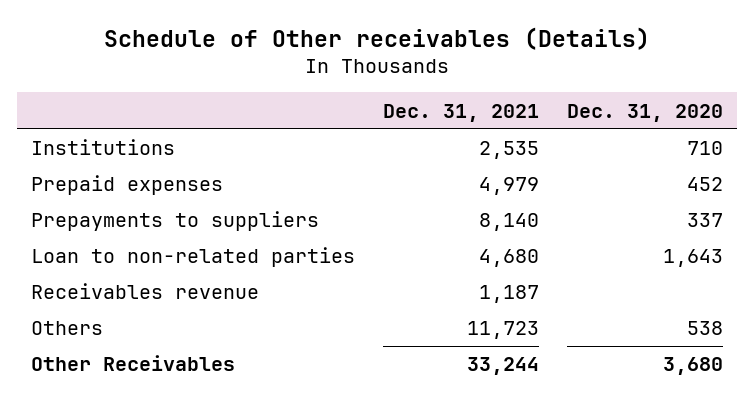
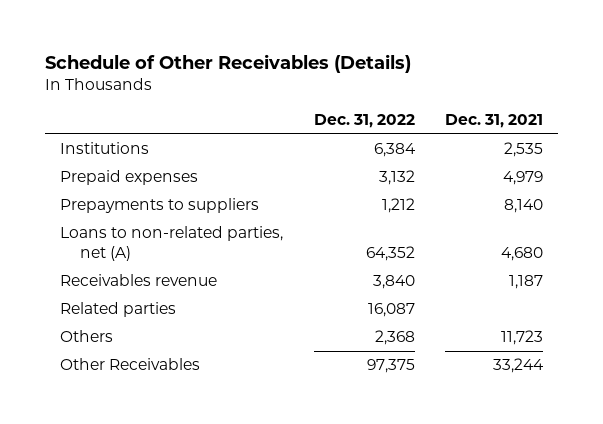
- Schedule of Other receivables (Details)
+ Schedule of Other Receivables (Details)
- | Dec. 31, 2021 | Dec. 31, 2020
+ | Dec. 31, 2022 | Dec. 31, 2021
- Loan to non-related parties | 4,680 | 1,643
+ Loans to non-related parties, net (A) | 64,352 | 4,680
+ Related parties | 16,087 |

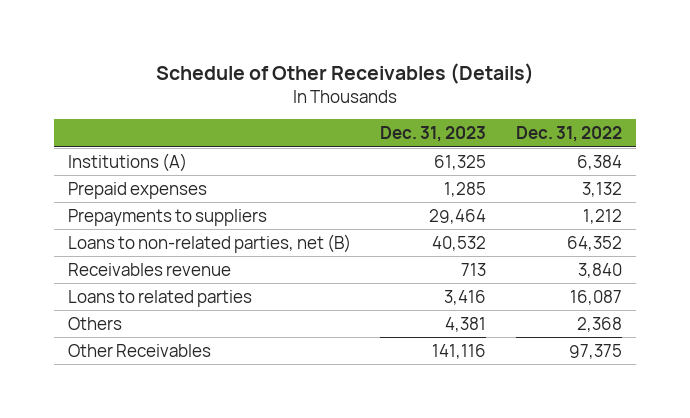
- | Dec. 31, 2022 | Dec. 31, 2021
+ | Dec. 31, 2023 | Dec. 31, 2022
- Institutions | 6,384 | 2,535
+ Institutions (A) | 61,325 | 6,384
- Loans to non-related parties, net (A) | 64,352 | 4,680
+ Loans to non-related parties, net (B) | 40,532 | 64,352
- Related parties | 16,087 |
+ Loans to related parties | 3,416 | 16,087

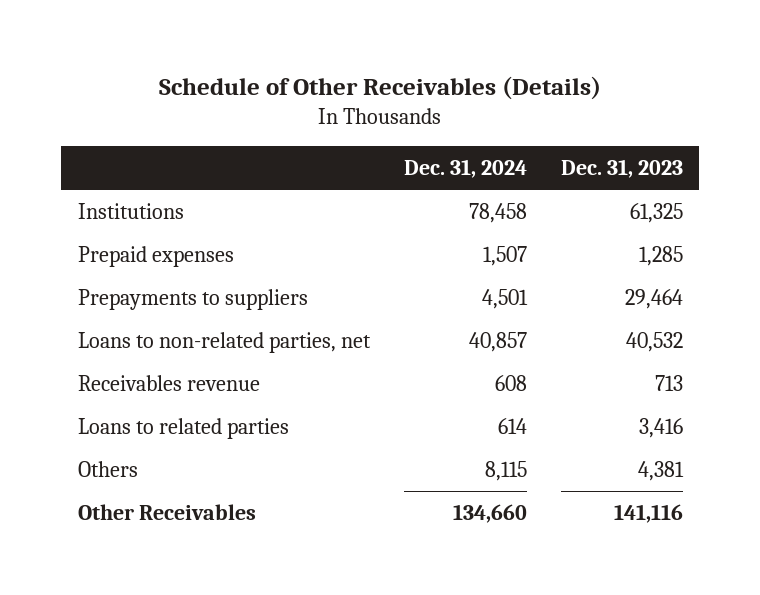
- | Dec. 31, 2023 | Dec. 31, 2022
+ | Dec. 31, 2024 | Dec. 31, 2023
- Institutions (A) | 61,325 | 6,384
+ Institutions | 78,458 | 61,325
- Loans to non-related parties, net (B) | 40,532 | 64,352
+ Loans to non-related parties, net | 40,857 | 40,532

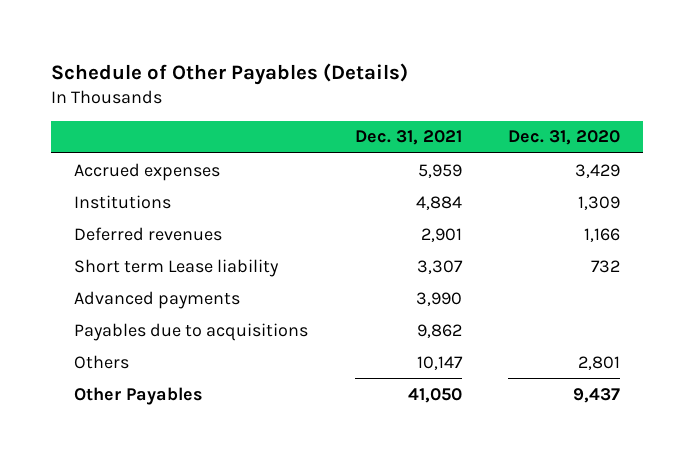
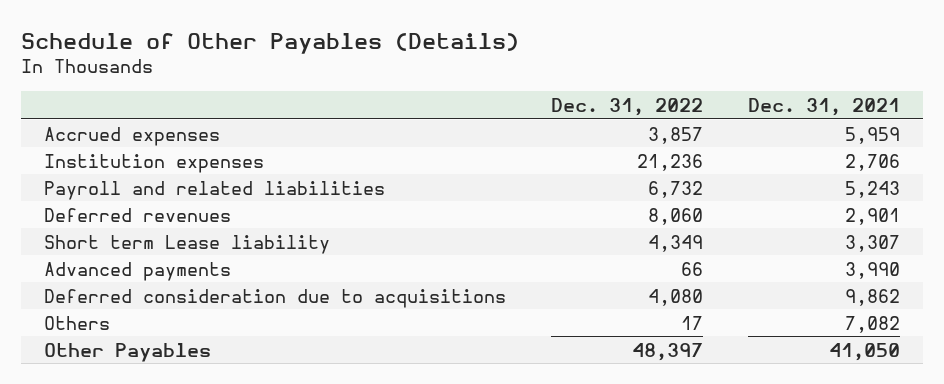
- | Dec. 31, 2021 | Dec. 31, 2020
+ | Dec. 31, 2022 | Dec. 31, 2021
- Institutions | 4,884 | 1,309
+ Institution expenses | 21,236 | 2,706
+ Payroll and related liabilities | 6,732 | 5,243
- Payables due to acquisitions | 9,862 |
- Others | 10,147 | 2,801
+ Deferred consideration due to acquisitions | 4,080 | 9,862
+ Others | 17 | 7,082

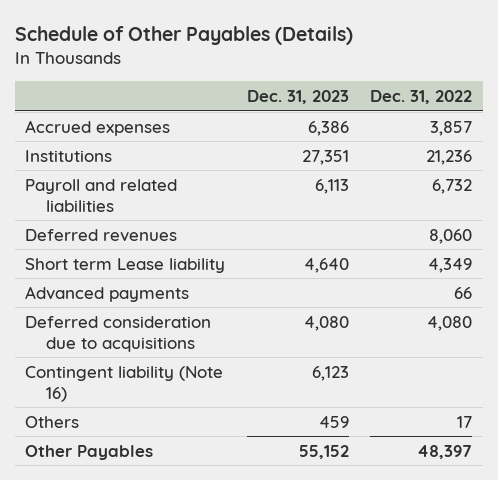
- | Dec. 31, 2022 | Dec. 31, 2021
+ | Dec. 31, 2023 | Dec. 31, 2022
- Institution expenses | 21,236 | 2,706
+ Institutions | 27,351 | 21,236
+ Contingent liability (Note 16) | 6,123 |

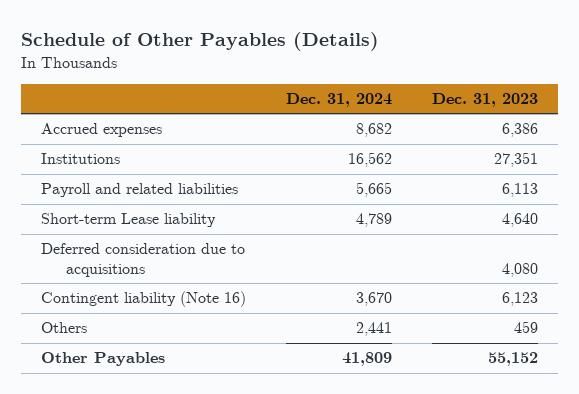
- | Dec. 31, 2023 | Dec. 31, 2022
+ | Dec. 31, 2024 | Dec. 31, 2023
- Deferred revenues | | 8,060
- Short term Lease liability | 4,640 | 4,349
- Advanced payments | | 66
+ Short-term Lease liability | 4,789 | 4,640

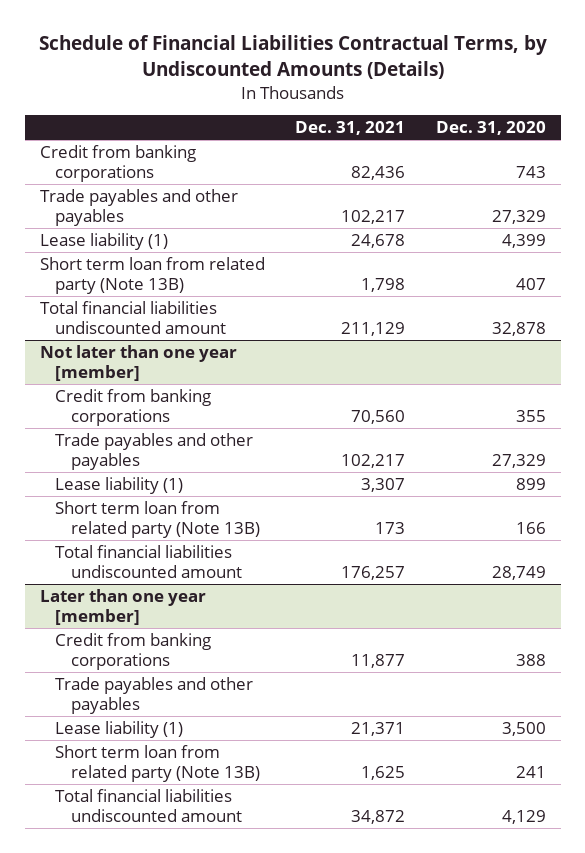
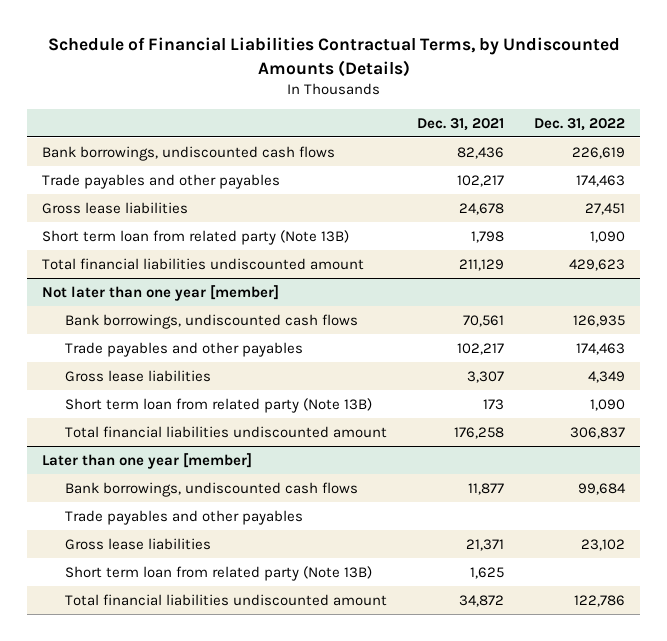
- | Dec. 31, 2021 | Dec. 31, 2020
+ | Dec. 31, 2021 | Dec. 31, 2022
- Credit from banking corporations | 82,436 | 743
+ Bank borrowings, undiscounted cash flows | 82,436 | 226,619
- Lease liability (1) | 24,678 | 4,399
+ Gross lease liabilities | 24,678 | 27,451
@ Not later than one year [member]
- Credit from banking corporations | 70,560 | 355
+ Bank borrowings, undiscounted cash flows | 70,561 | 126,935
- Lease liability (1) | 3,307 | 899
+ Gross lease liabilities | 3,307 | 4,349
- Total financial liabilities undiscounted amount | 176,257 | 28,749
+ Total financial liabilities undiscounted amount | 176,258 | 306,837
@ Later than one year [member]
- Credit from banking corporations | 11,877 | 388
+ Bank borrowings, undiscounted cash flows | 11,877 | 99,684
- Lease liability (1) | 21,371 | 3,500
+ Gross lease liabilities | 21,371 | 23,102

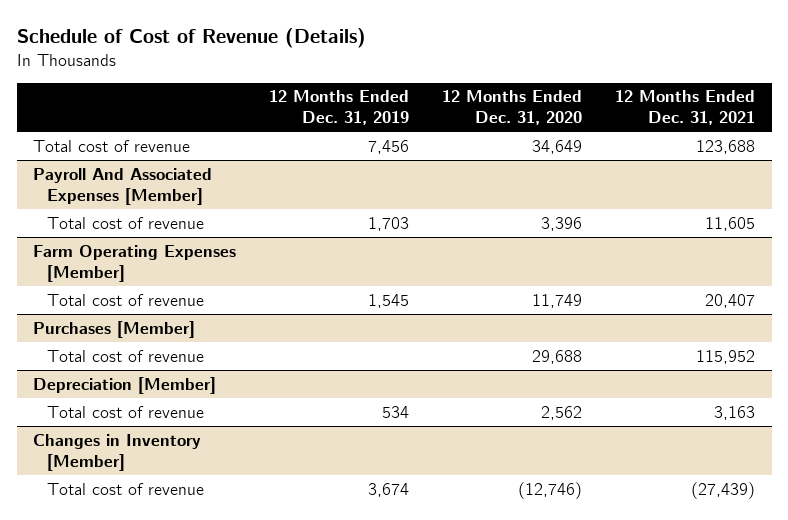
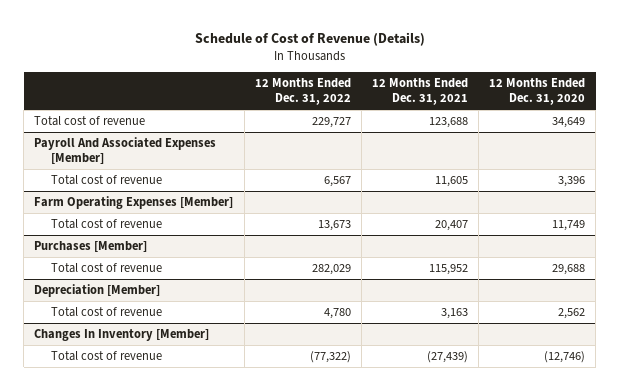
- | 12 Months Ended Dec. 31, 2019 | 12 Months Ended Dec. 31, 2020 | 12 Months Ended Dec. 31, 2021
+ | 12 Months Ended Dec. 31, 2022 | 12 Months Ended Dec. 31, 2021 | 12 Months Ended Dec. 31, 2020
- Changes in Inventory [Member]
+ Changes In Inventory [Member]

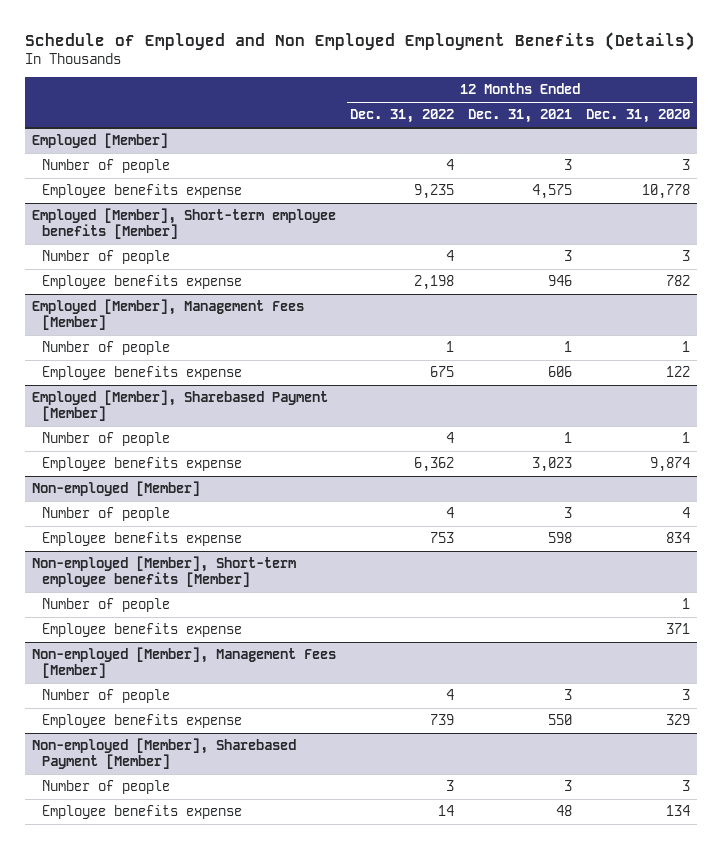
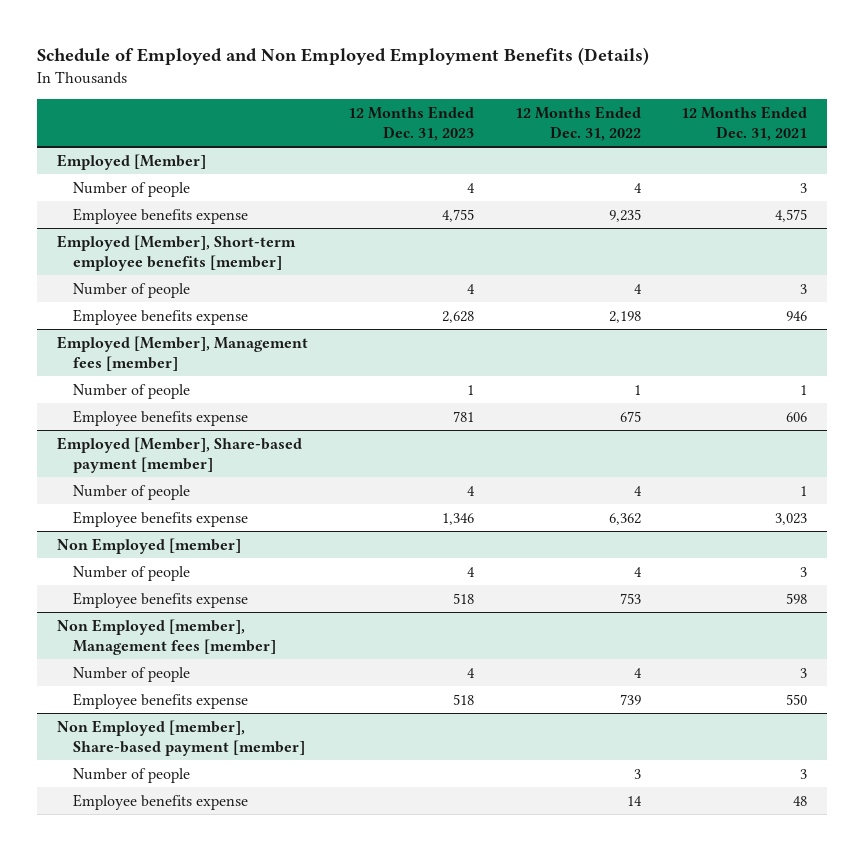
- | 12 Months Ended Dec. 31, 2022 | 12 Months Ended Dec. 31, 2021 | 12 Months Ended Dec. 31, 2020
+ | 12 Months Ended Dec. 31, 2023 | 12 Months Ended Dec. 31, 2022 | 12 Months Ended Dec. 31, 2021
- Employed [Member], Short-term employee benefits [Member]
+ Employed [Member], Short-term employee benefits [member]
- Employed [Member], Management Fees [Member]
+ Employed [Member], Management fees [member]
- Employed [Member], Sharebased Payment [Member]
+ Employed [Member], Share-based payment [member]
- Non-employed [Member]
+ Non Employed [member]
- Non-employed [Member], Short-term employee benefits [Member]
- Number of people | | | 1
- Employee benefits expense | | | 371
- Non-employed [Member], Management Fees [Member]
+ Non Employed [member], Management fees [member]
- Non-employed [Member], Sharebased Payment [Member]
+ Non Employed [member], Share-based payment [member]

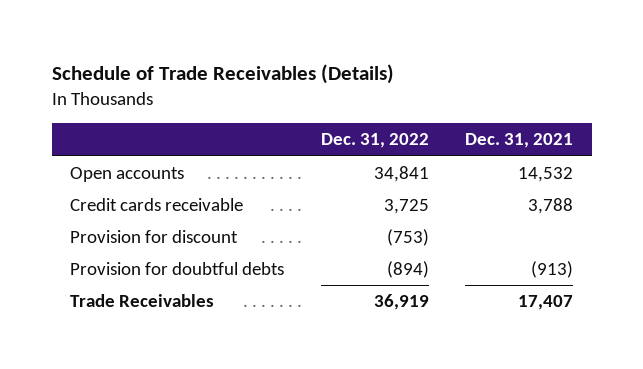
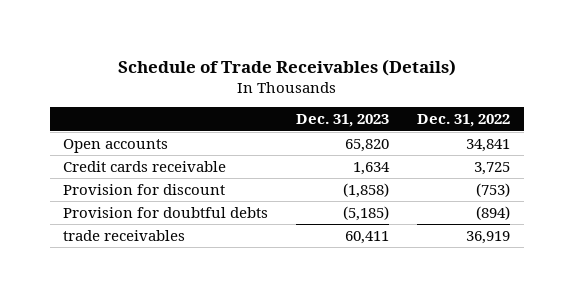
- | Dec. 31, 2022 | Dec. 31, 2021
+ | Dec. 31, 2023 | Dec. 31, 2022
- Trade Receivables | 36,919 | 17,407
+ trade receivables | 60,411 | 36,919

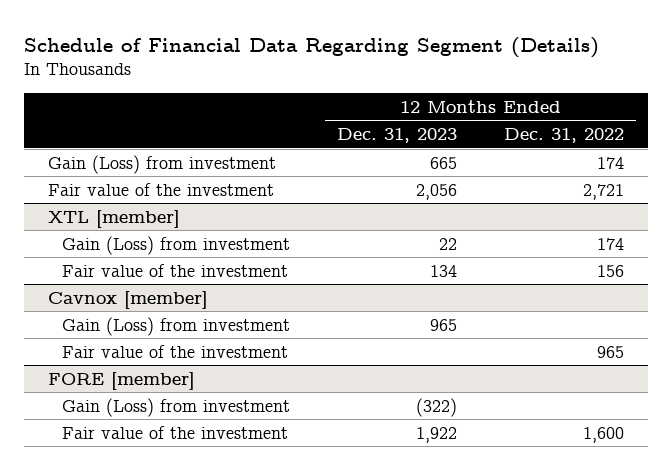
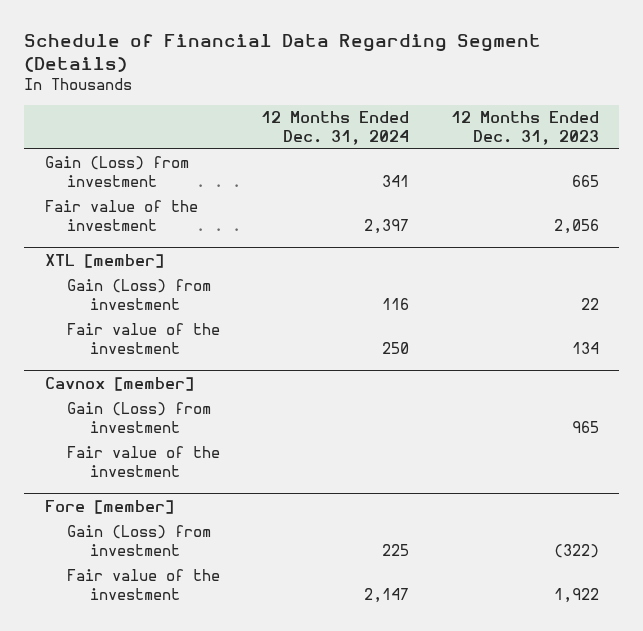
- | 12 Months Ended Dec. 31, 2023 | 12 Months Ended Dec. 31, 2022
+ | 12 Months Ended Dec. 31, 2024 | 12 Months Ended Dec. 31, 2023
- FORE [member]
+ Fore [member]

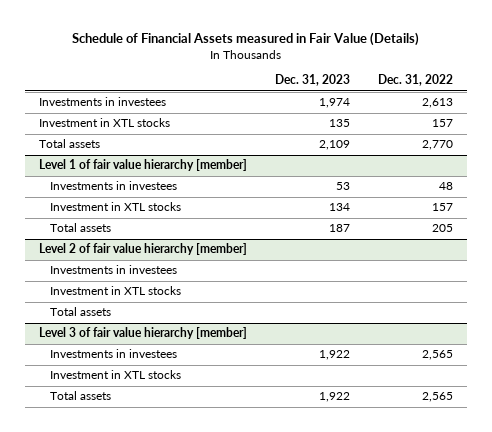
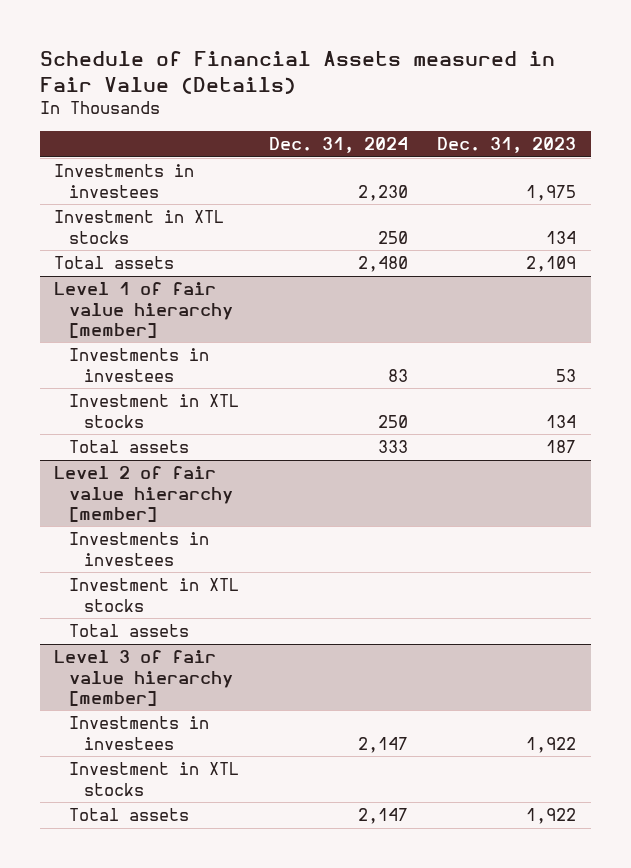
- | Dec. 31, 2023 | Dec. 31, 2022
+ | Dec. 31, 2024 | Dec. 31, 2023
- Investments in investees | 1,974 | 2,613
- Investment in XTL stocks | 135 | 157
+ Investments in investees | 2,230 | 1,975
+ Investment in XTL stocks | 250 | 134

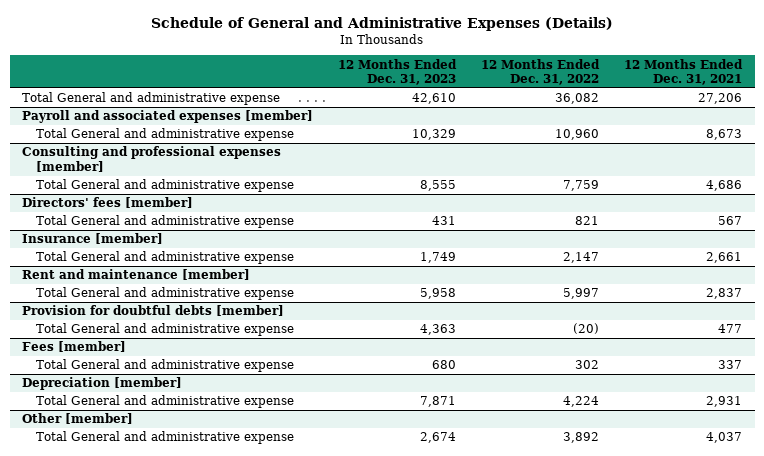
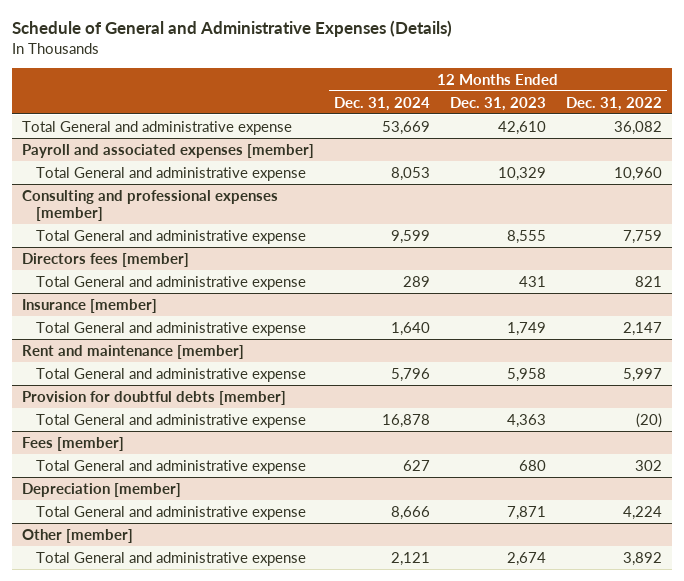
- | 12 Months Ended Dec. 31, 2023 | 12 Months Ended Dec. 31, 2022 | 12 Months Ended Dec. 31, 2021
+ | 12 Months Ended Dec. 31, 2024 | 12 Months Ended Dec. 31, 2023 | 12 Months Ended Dec. 31, 2022
- Directors' fees [member]
+ Directors fees [member]

